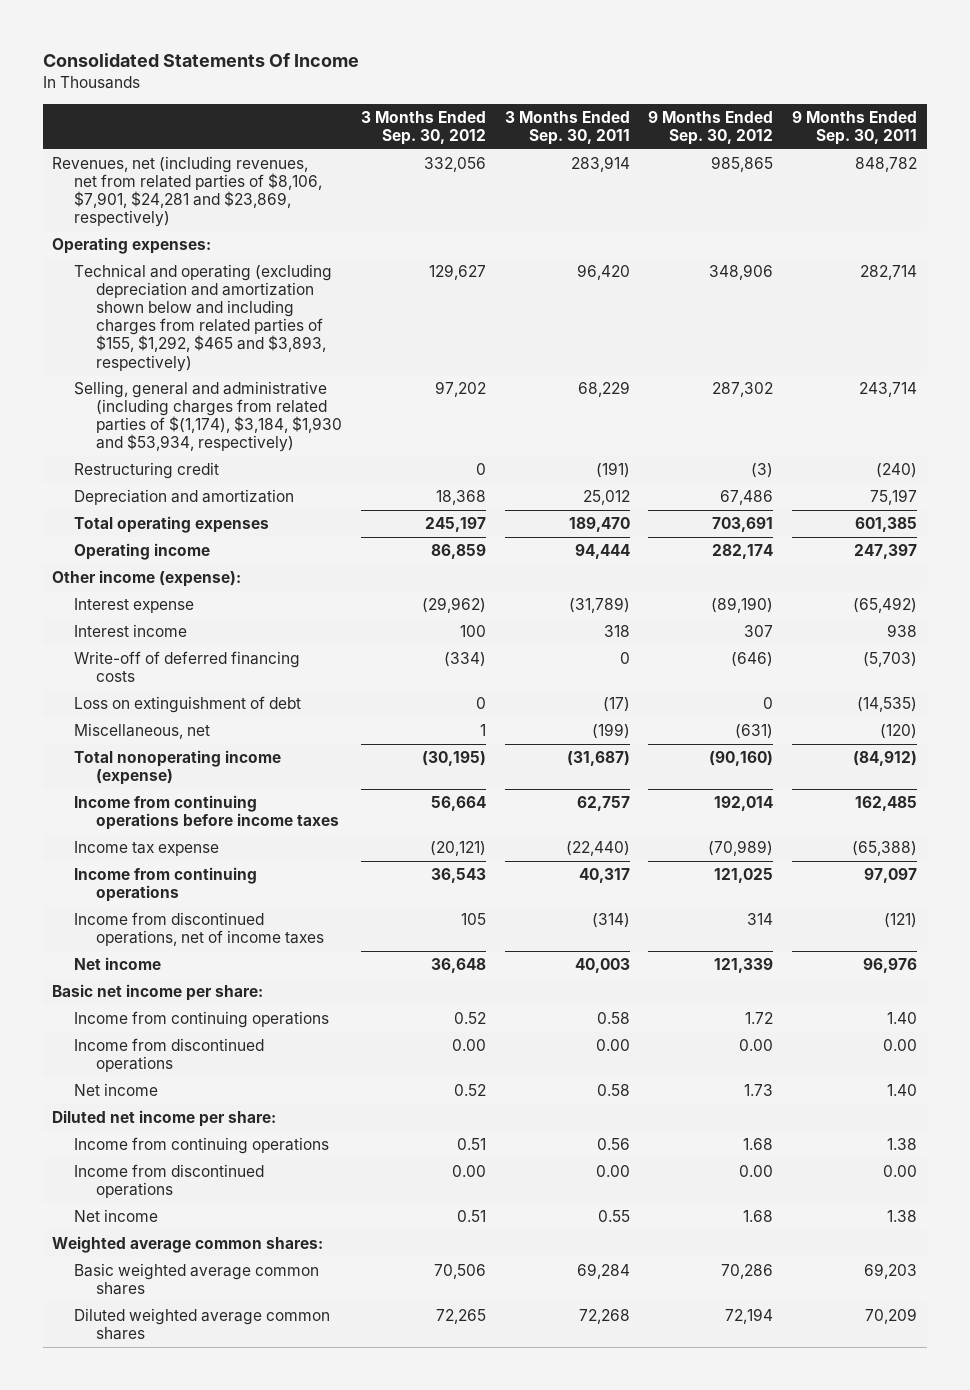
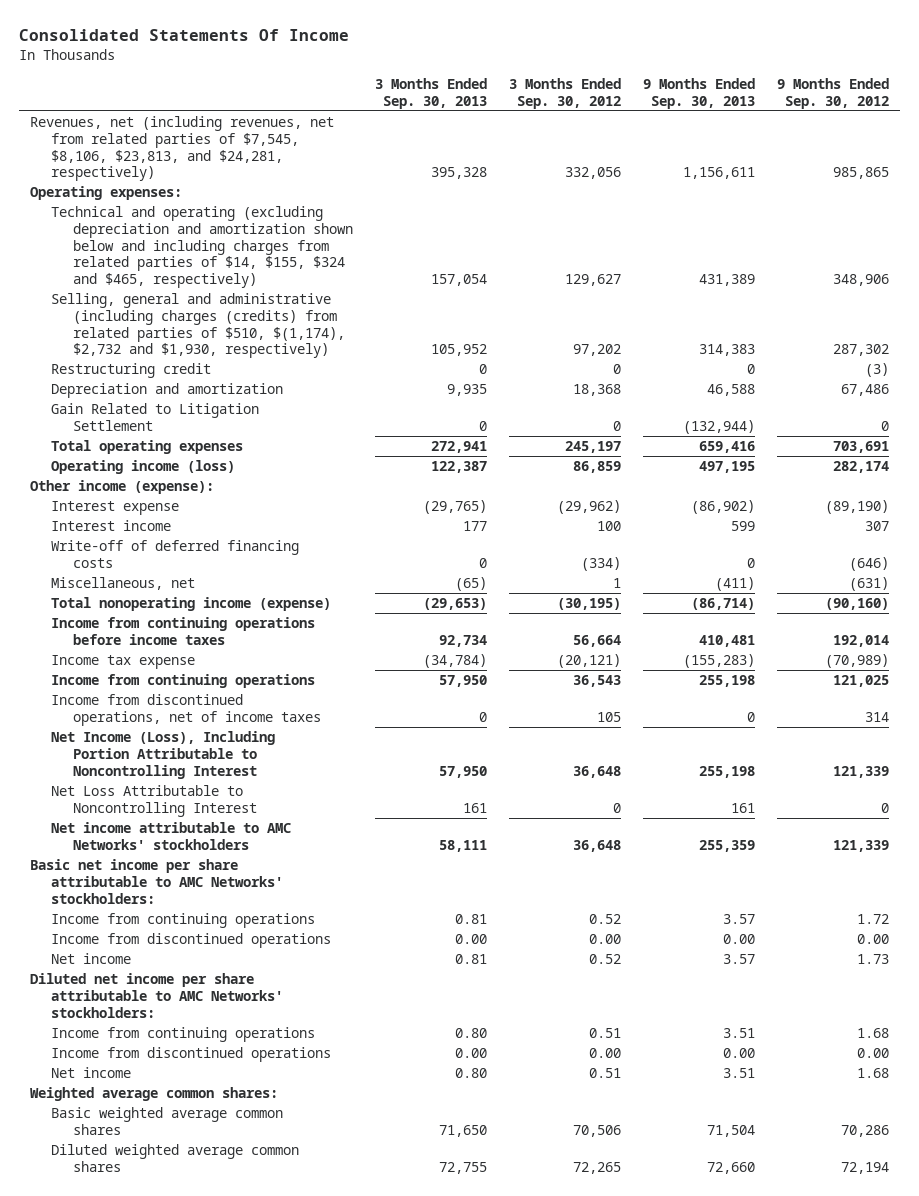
- | 3 Months Ended Sep. 30, 2012 | 3 Months Ended Sep. 30, 2011 | 9 Months Ended Sep. 30, 2012 | 9 Months Ended Sep. 30, 2011
+ | 3 Months Ended Sep. 30, 2013 | 3 Months Ended Sep. 30, 2012 | 9 Months Ended Sep. 30, 2013 | 9 Months Ended Sep. 30, 2012
- Revenues, net (including revenues, net from related parties of $8,106, $7,901, $24,281 and $23,869, respectively) | 332,056 | 283,914 | 985,865 | 848,782
+ Revenues, net (including revenues, net from related parties of $7,545, $8,106, $23,813, and $24,281, respectively) | 395,328 | 332,056 | 1,156,611 | 985,865
- Technical and operating (excluding depreciation and amortization shown below and including charges from related parties of $155, $1,292, $465 and $3,893, respectively) | 129,627 | 96,420 | 348,906 | 282,714
- Selling, general and administrative (including charges from related parties of $(1,174), $3,184, $1,930 and $53,934, respectively) | 97,202 | 68,229 | 287,302 | 243,714
+ Technical and operating (excluding depreciation and amortization shown below and including charges from related parties of $14, $155, $324 and $465, respectively) | 157,054 | 129,627 | 431,389 | 348,906
+ Selling, general and administrative (including charges (credits) from related parties of $510, $(1,174), $2,732 and $1,930, respectively) | 105,952 | 97,202 | 314,383 | 287,302
+ Gain Related to Litigation Settlement | 0 | 0 | (132,944) | 0
- Operating income | 86,859 | 94,444 | 282,174 | 247,397
+ Operating income (loss) | 122,387 | 86,859 | 497,195 | 282,174
- Loss on extinguishment of debt | 0 | (17) | 0 | (14,535)
- Net income | 36,648 | 40,003 | 121,339 | 96,976
- Basic net income per share:
+ Net Income (Loss), Including Portion Attributable to Noncontrolling Interest | 57,950 | 36,648 | 255,198 | 121,339
+ Net Loss Attributable to Noncontrolling Interest | 161 | 0 | 161 | 0
+ Net income attributable to AMC Networks' stockholders | 58,111 | 36,648 | 255,359 | 121,339
+ Basic net income per share attributable to AMC Networks' stockholders:
- Diluted net income per share:
+ Diluted net income per share attributable to AMC Networks' stockholders:

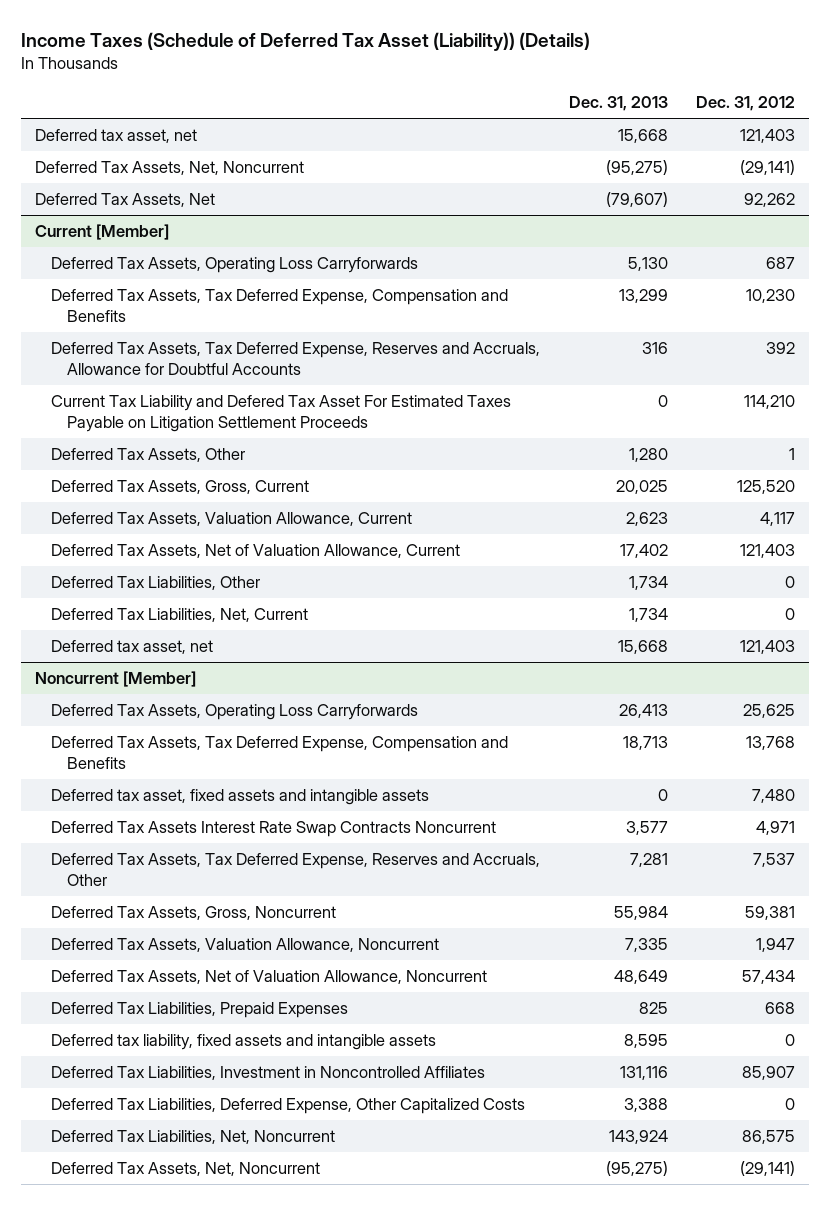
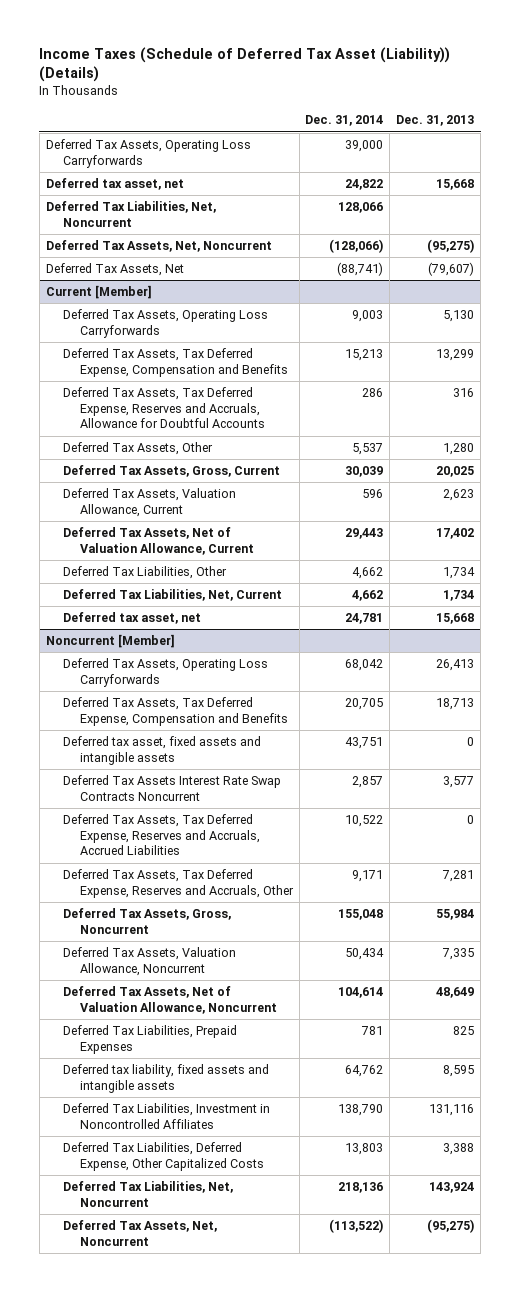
- | Dec. 31, 2013 | Dec. 31, 2012
+ | Dec. 31, 2014 | Dec. 31, 2013
+ Deferred Tax Assets, Operating Loss Carryforwards | 39,000 |
+ Deferred Tax Liabilities, Net, Noncurrent | 128,066 |
@ Current [Member]
- Current Tax Liability and Defered Tax Asset For Estimated Taxes Payable on Litigation Settlement Proceeds | 0 | 114,210
@ Noncurrent [Member]
+ Deferred Tax Assets, Tax Deferred Expense, Reserves and Accruals, Accrued Liabilities | 10,522 | 0

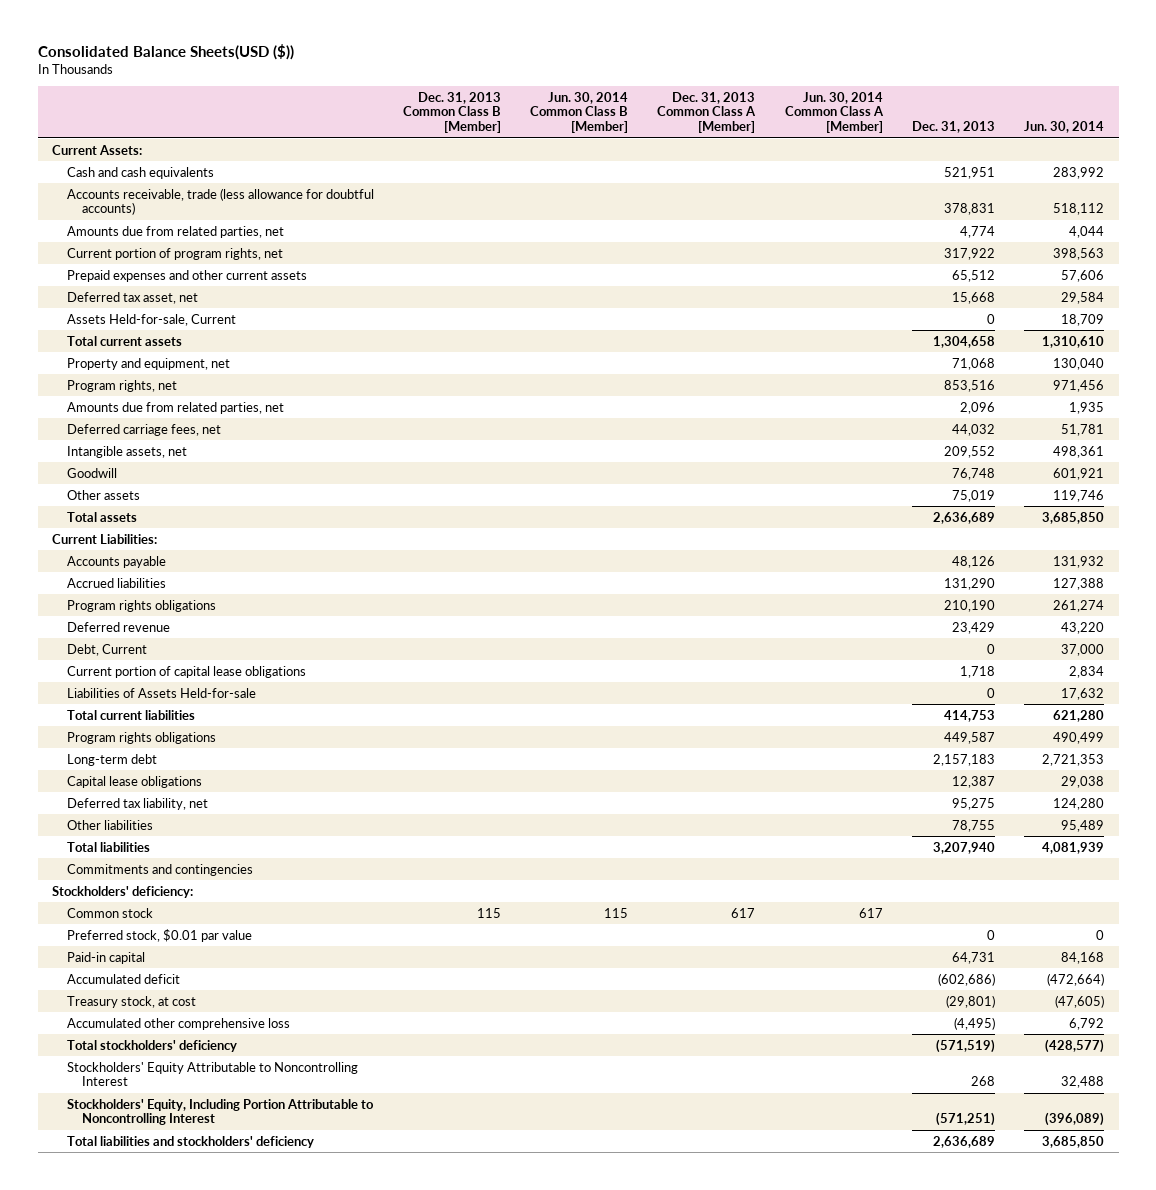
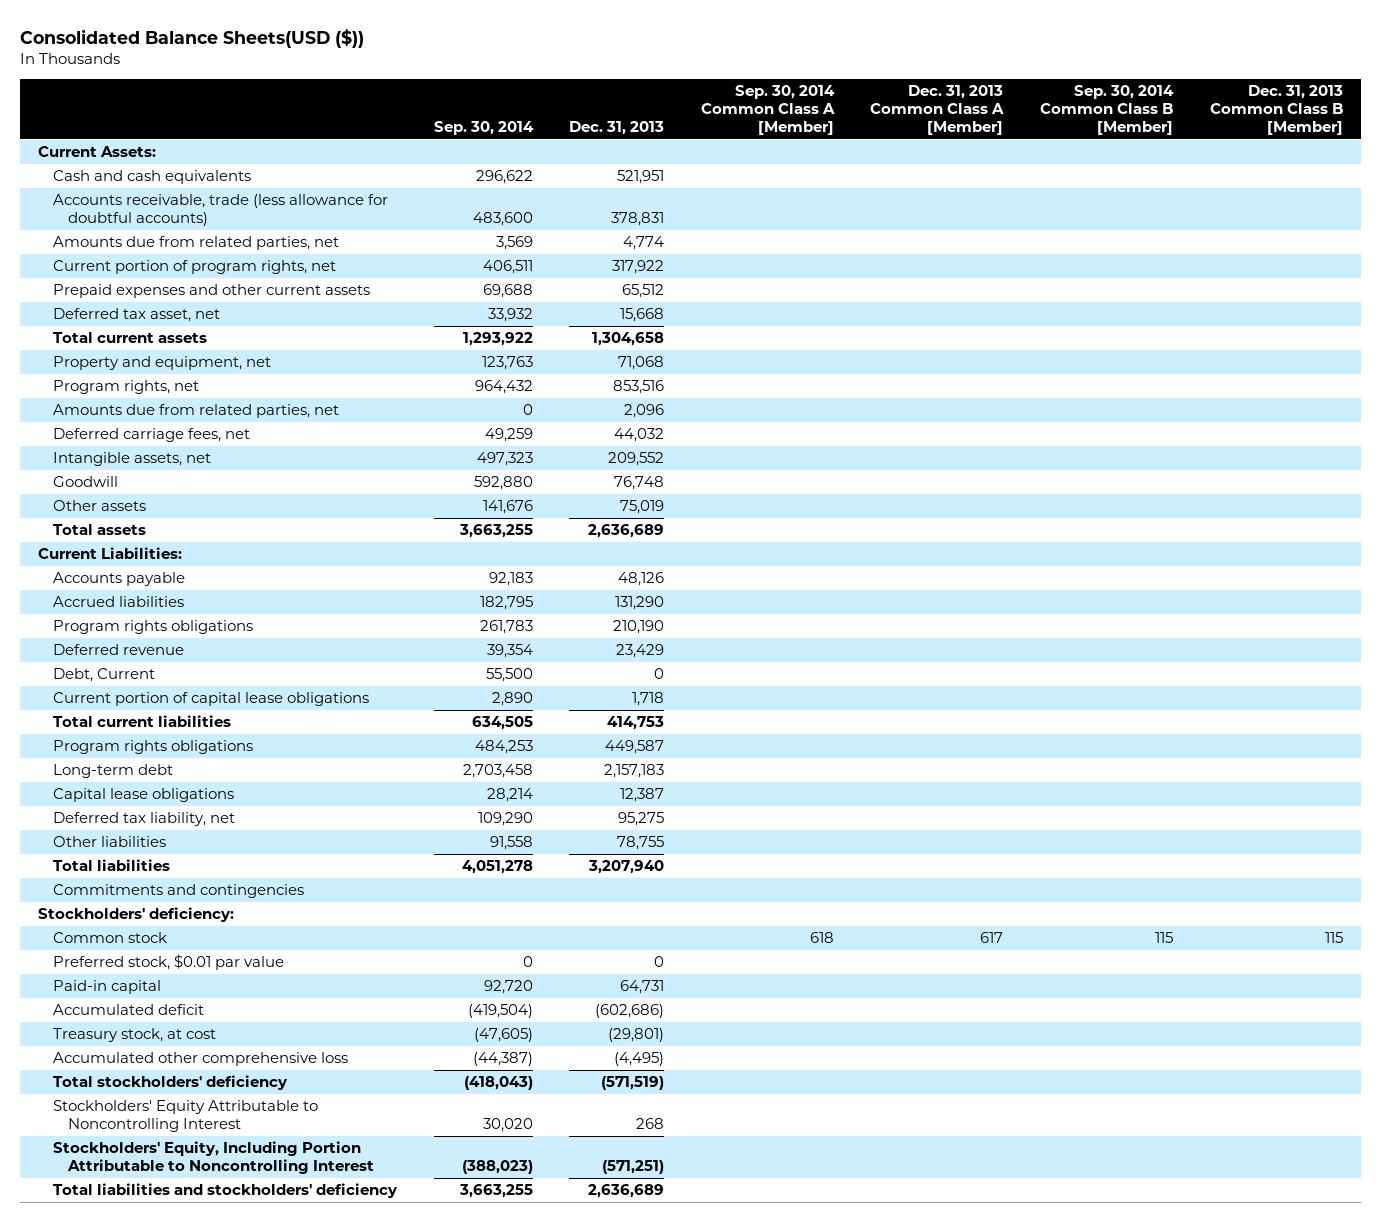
- | Dec. 31, 2013 Common Class B [Member] | Jun. 30, 2014 Common Class B [Member] | Dec. 31, 2013 Common Class A [Member] | Jun. 30, 2014 Common Class A [Member] | Dec. 31, 2013 | Jun. 30, 2014
+ | Sep. 30, 2014 | Dec. 31, 2013 | Sep. 30, 2014 Common Class A [Member] | Dec. 31, 2013 Common Class A [Member] | Sep. 30, 2014 Common Class B [Member] | Dec. 31, 2013 Common Class B [Member]
- Assets Held-for-sale, Current | | | | | 0 | 18,709
- Liabilities of Assets Held-for-sale | | | | | 0 | 17,632

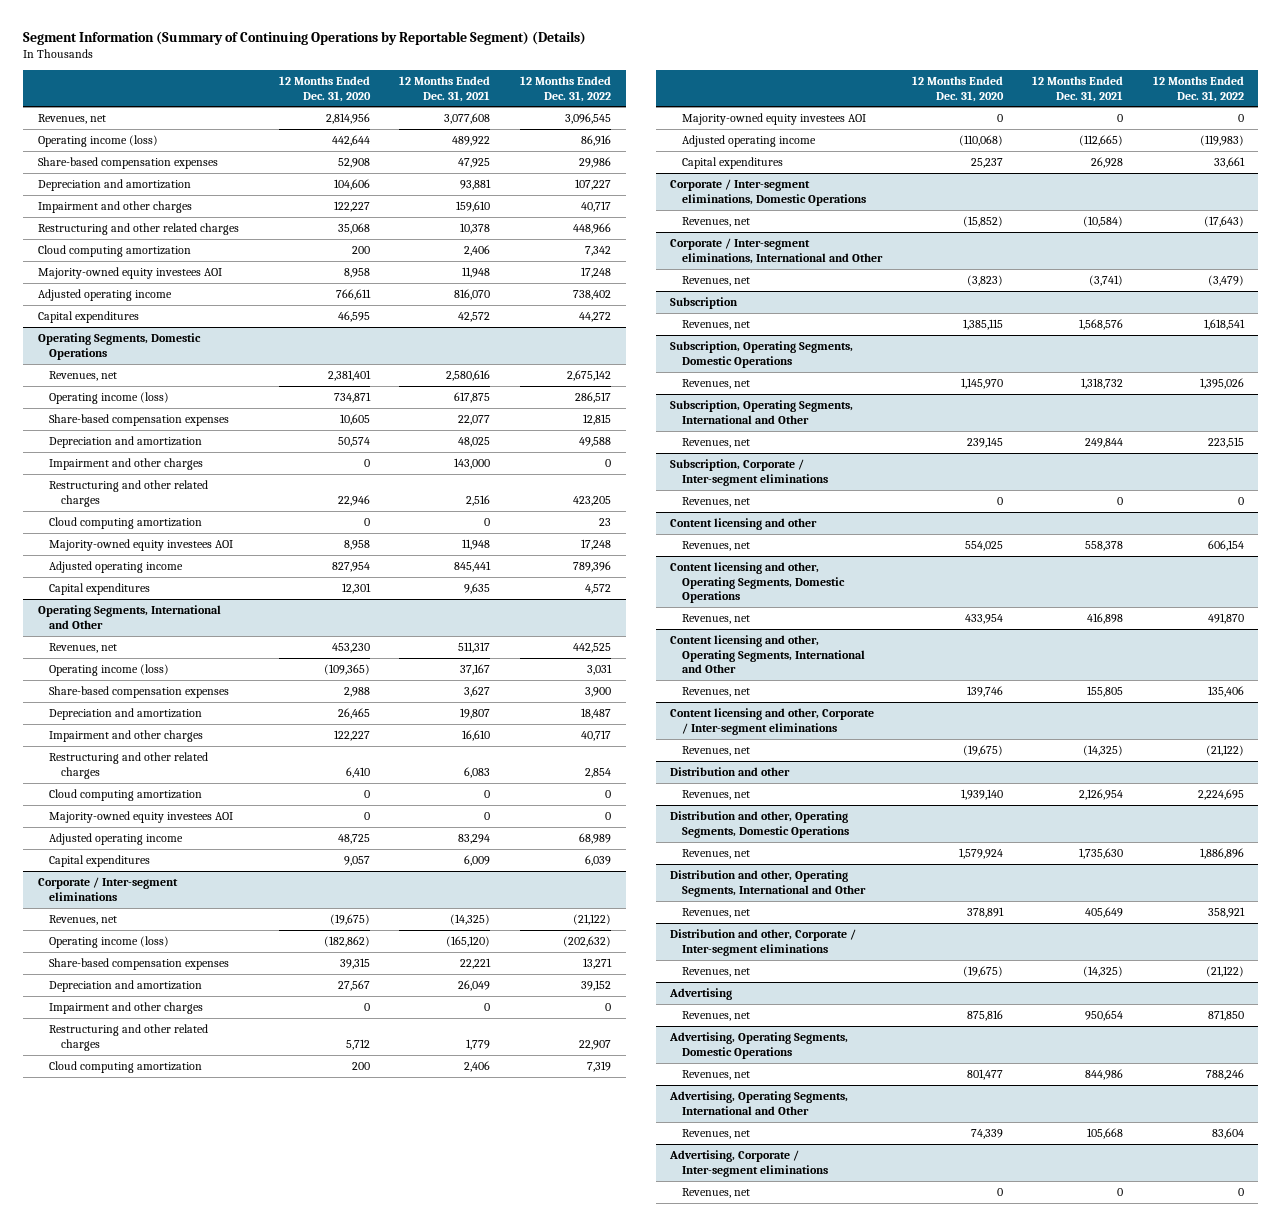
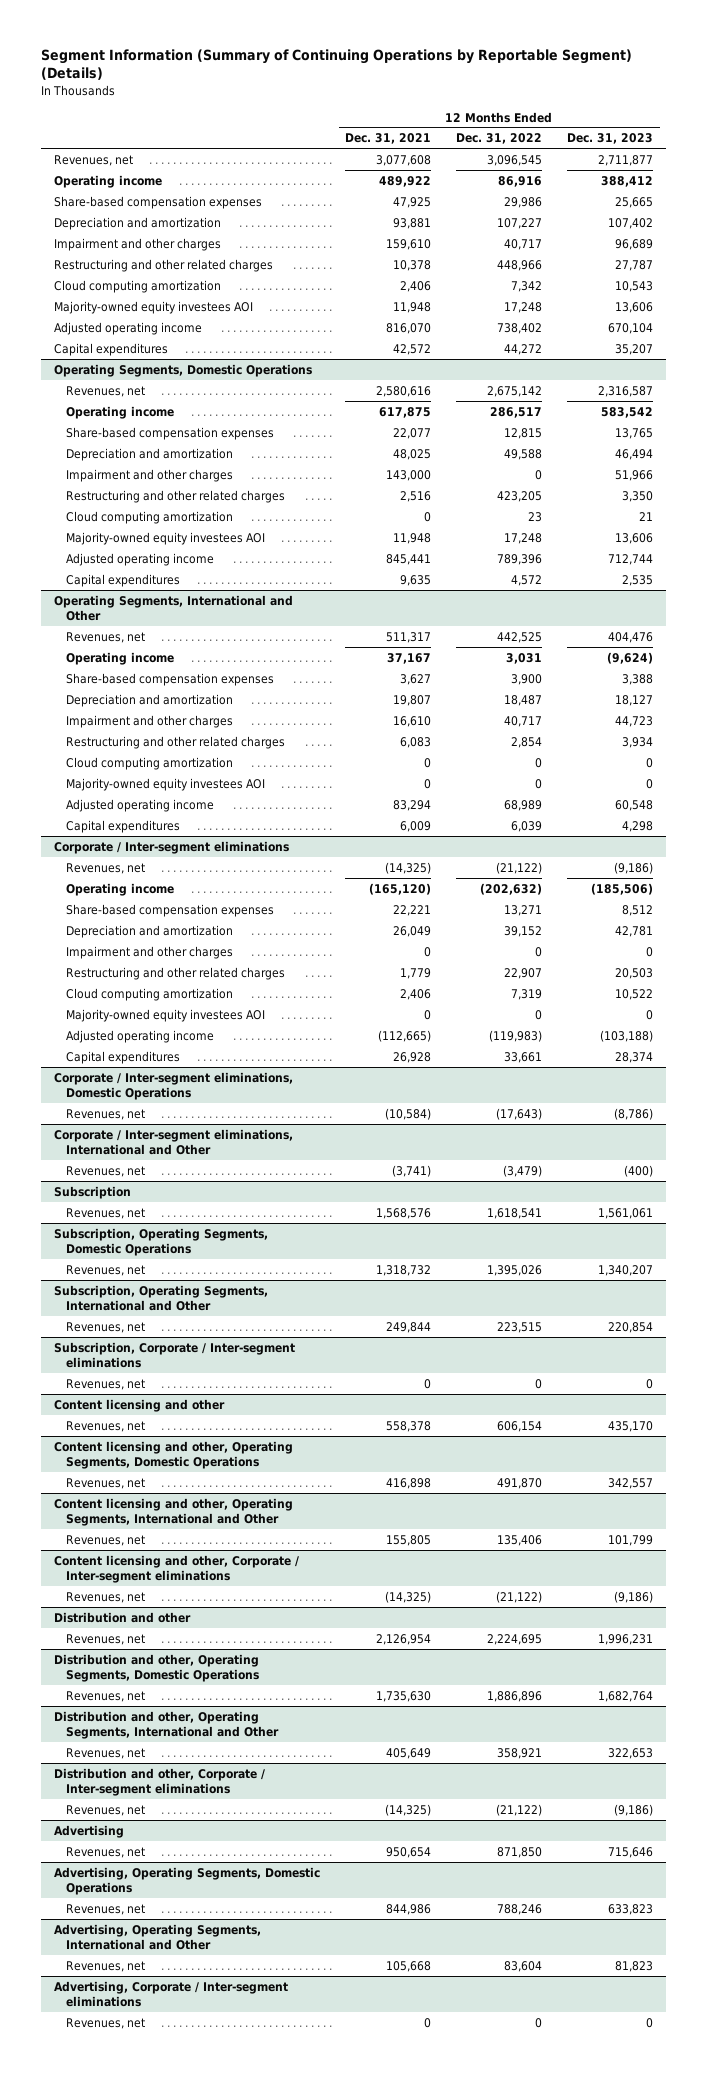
- | 12 Months Ended Dec. 31, 2020 | 12 Months Ended Dec. 31, 2021 | 12 Months Ended Dec. 31, 2022
+ | 12 Months Ended Dec. 31, 2021 | 12 Months Ended Dec. 31, 2022 | 12 Months Ended Dec. 31, 2023
- Operating income (loss) | 442,644 | 489,922 | 86,916
+ Operating income | 489,922 | 86,916 | 388,412
@ Operating Segments, Domestic Operations
- Operating income (loss) | 734,871 | 617,875 | 286,517
+ Operating income | 617,875 | 286,517 | 583,542
@ Operating Segments, International and Other
- Operating income (loss) | (109,365) | 37,167 | 3,031
+ Operating income | 37,167 | 3,031 | (9,624)
@ Corporate / Inter-segment eliminations
- Operating income (loss) | (182,862) | (165,120) | (202,632)
+ Operating income | (165,120) | (202,632) | (185,506)

